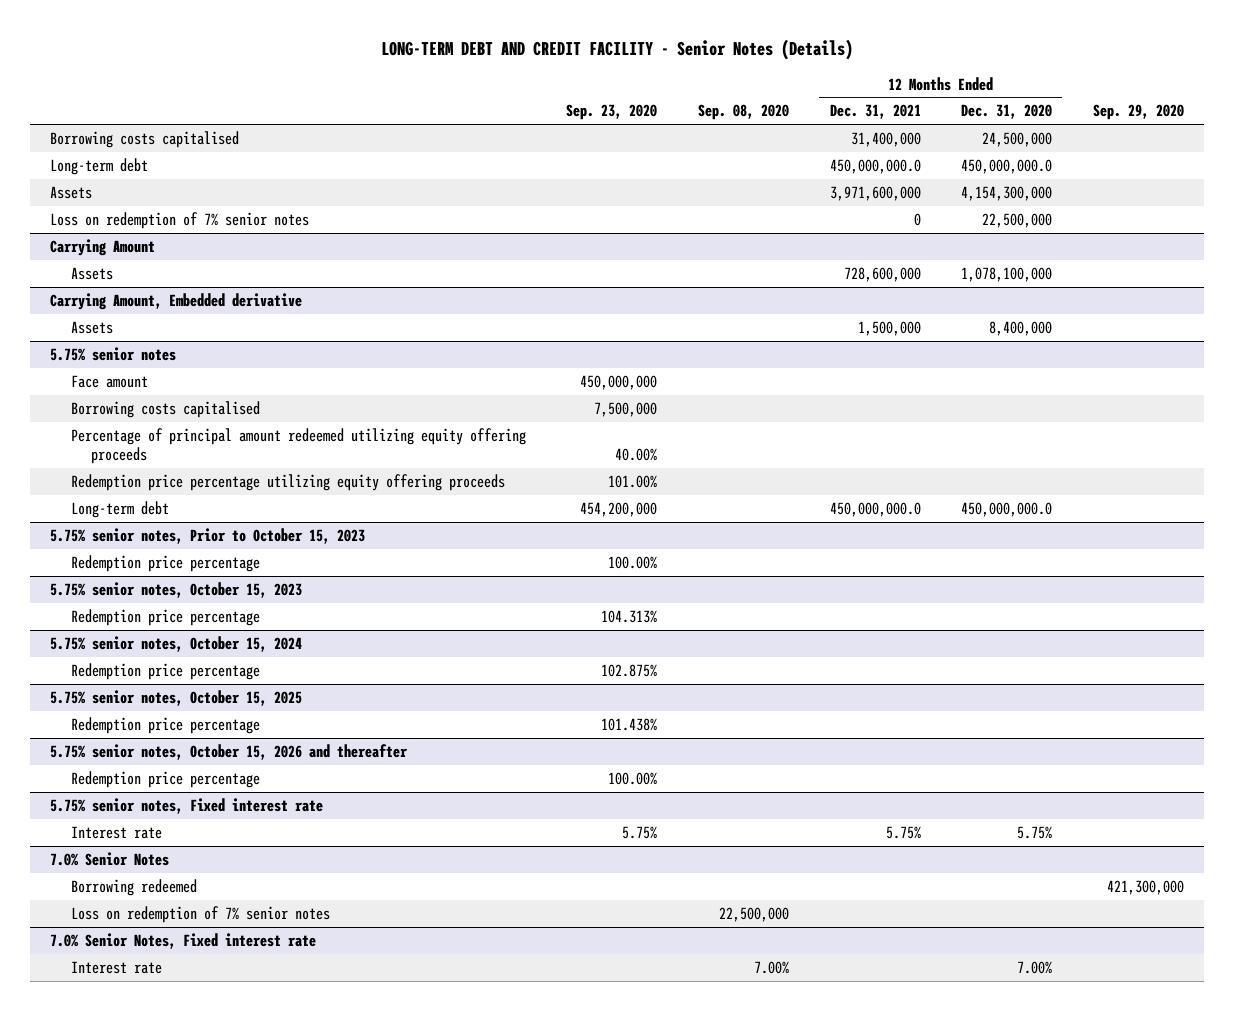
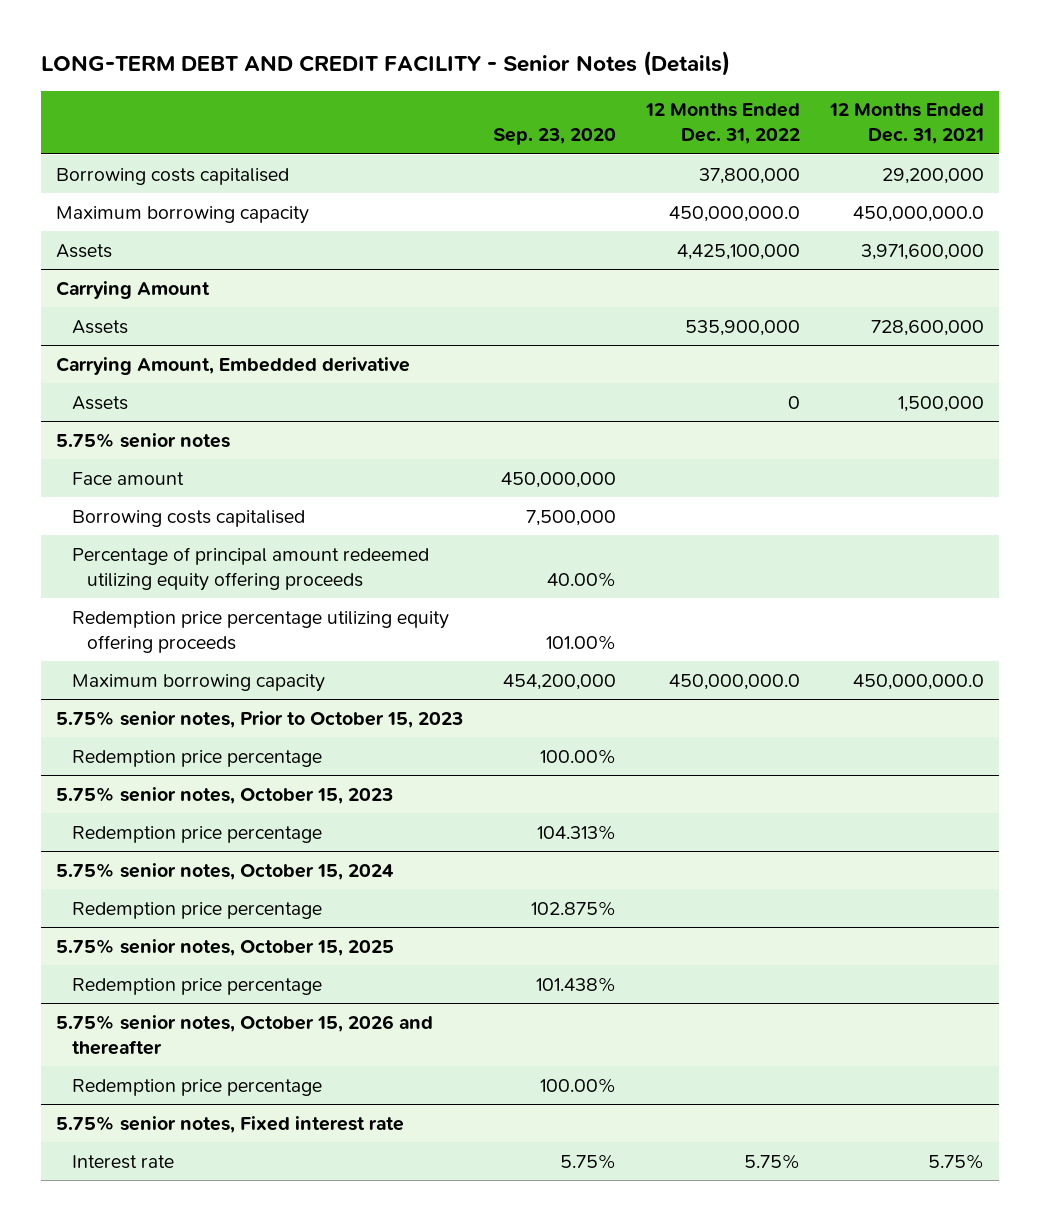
- | Sep. 23, 2020 | Sep. 08, 2020 | 12 Months Ended Dec. 31, 2021 | 12 Months Ended Dec. 31, 2020 | Sep. 29, 2020
+ | Sep. 23, 2020 | 12 Months Ended Dec. 31, 2022 | 12 Months Ended Dec. 31, 2021
- Borrowing costs capitalised | | | 31,400,000 | 24,500,000 |
- Long-term debt | | | 450,000,000.0 | 450,000,000.0 |
+ Borrowing costs capitalised | | 37,800,000 | 29,200,000
+ Maximum borrowing capacity | | 450,000,000.0 | 450,000,000.0
- Loss on redemption of 7% senior notes | | | 0 | 22,500,000 |
@ 5.75% senior notes
- Long-term debt | 454,200,000 | | 450,000,000.0 | 450,000,000.0 |
+ Maximum borrowing capacity | 454,200,000 | 450,000,000.0 | 450,000,000.0
- 7.0% Senior Notes
- Borrowing redeemed | | | | | 421,300,000
- Loss on redemption of 7% senior notes | | 22,500,000 | | |
- 7.0% Senior Notes, Fixed interest rate
- Interest rate | | 7.00% | | 7.00% |

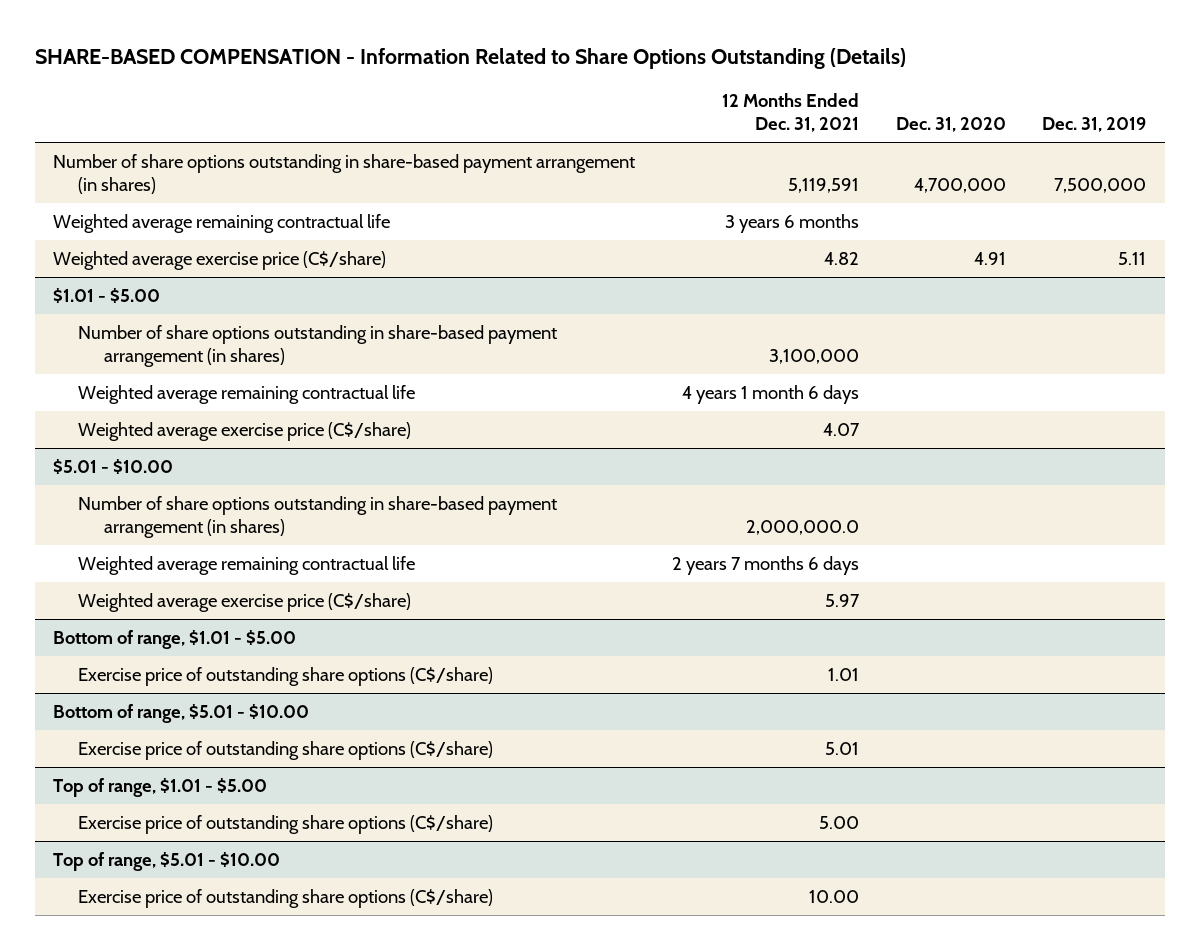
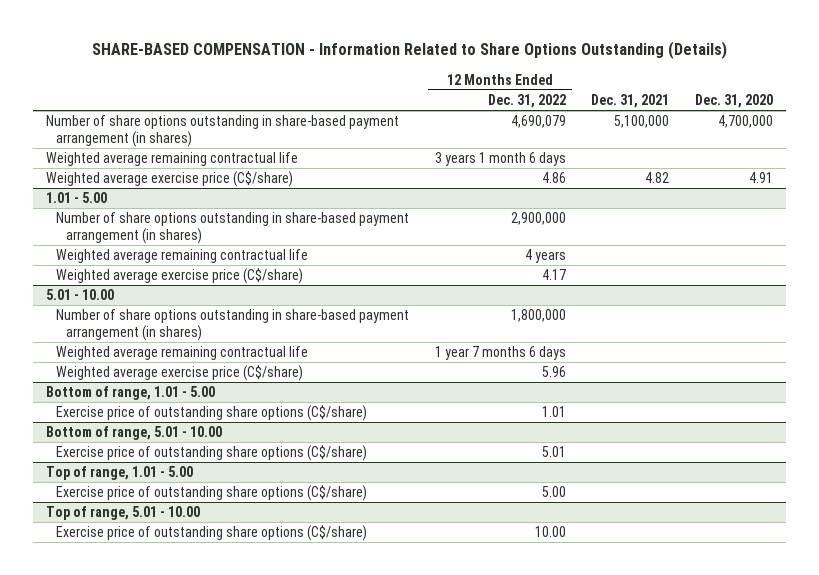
- | 12 Months Ended Dec. 31, 2021 | Dec. 31, 2020 | Dec. 31, 2019
+ | 12 Months Ended Dec. 31, 2022 | Dec. 31, 2021 | Dec. 31, 2020
- $1.01 - $5.00
+ 1.01 - 5.00
- $5.01 - $10.00
+ 5.01 - 10.00
- Bottom of range, $1.01 - $5.00
+ Bottom of range, 1.01 - 5.00
- Bottom of range, $5.01 - $10.00
+ Bottom of range, 5.01 - 10.00
- Top of range, $1.01 - $5.00
+ Top of range, 1.01 - 5.00
- Top of range, $5.01 - $10.00
+ Top of range, 5.01 - 10.00

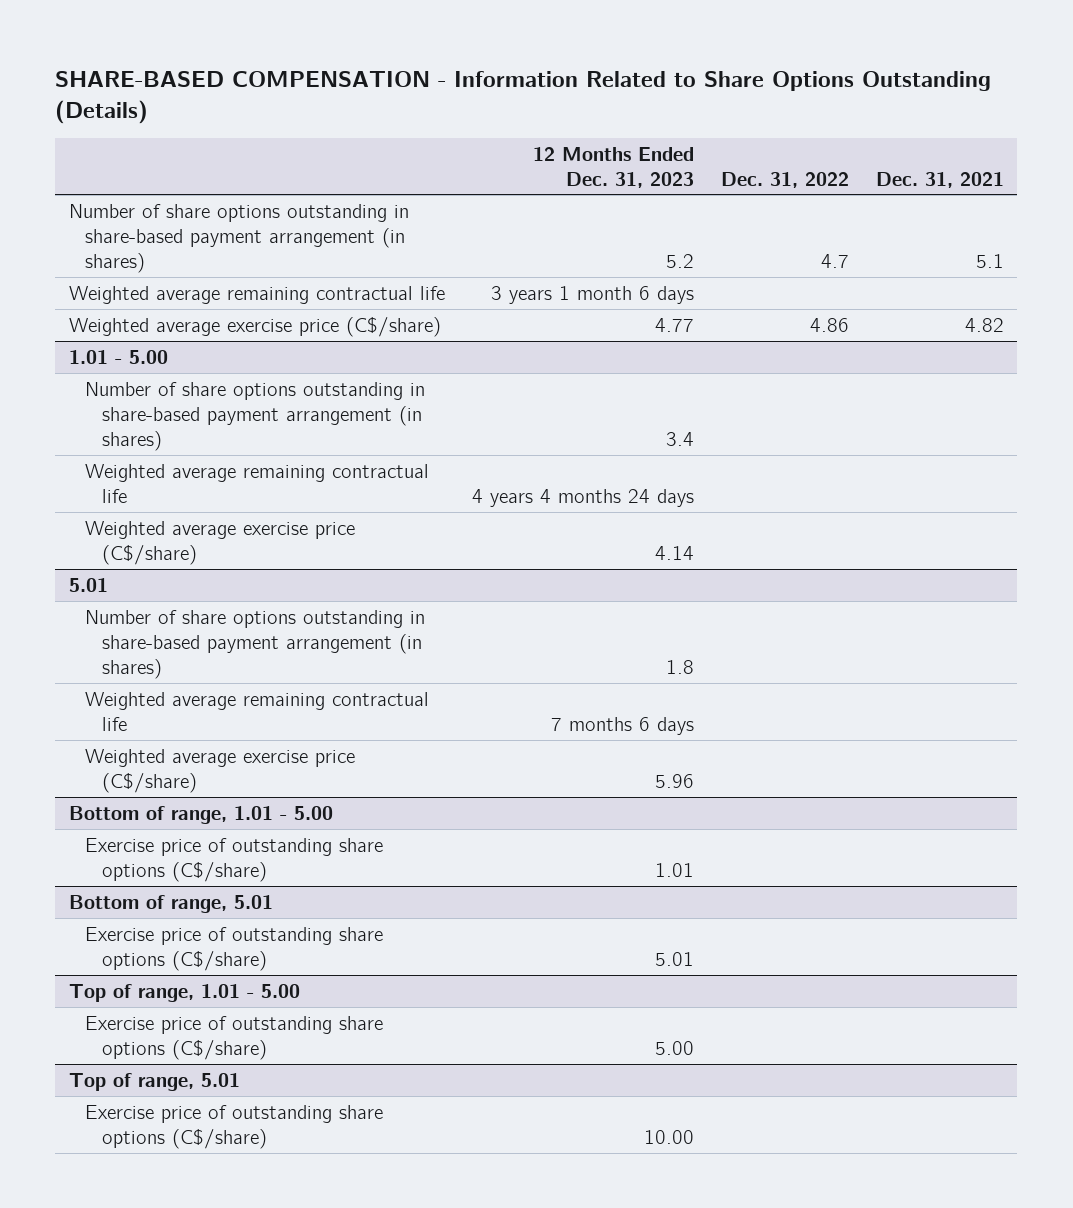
- | 12 Months Ended Dec. 31, 2022 | Dec. 31, 2021 | Dec. 31, 2020
+ | 12 Months Ended Dec. 31, 2023 | Dec. 31, 2022 | Dec. 31, 2021
- Number of share options outstanding in share-based payment arrangement (in shares) | 4,690,079 | 5,100,000 | 4,700,000
+ Number of share options outstanding in share-based payment arrangement (in shares) | 5.2 | 4.7 | 5.1
- 5.01 - 10.00
+ 5.01
- Bottom of range, 5.01 - 10.00
+ Bottom of range, 5.01
- Top of range, 5.01 - 10.00
+ Top of range, 5.01

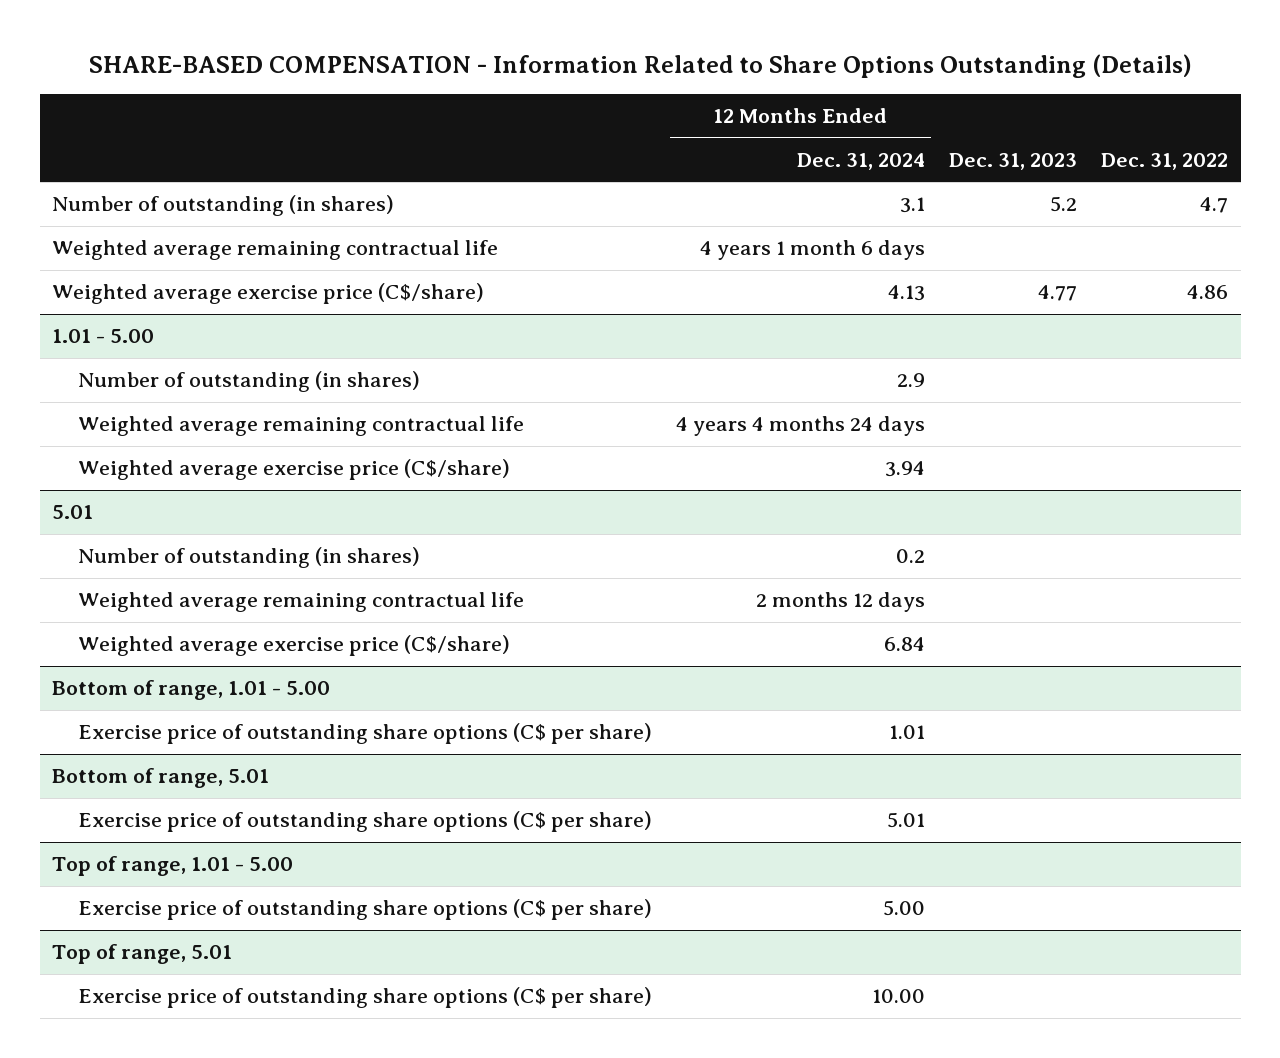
- | 12 Months Ended Dec. 31, 2023 | Dec. 31, 2022 | Dec. 31, 2021
+ | 12 Months Ended Dec. 31, 2024 | Dec. 31, 2023 | Dec. 31, 2022
- Number of share options outstanding in share-based payment arrangement (in shares) | 5.2 | 4.7 | 5.1
+ Number of outstanding (in shares) | 3.1 | 5.2 | 4.7
@ 1.01 - 5.00
- Number of share options outstanding in share-based payment arrangement (in shares) | 3.4 | |
+ Number of outstanding (in shares) | 2.9 | |
@ 5.01
- Number of share options outstanding in share-based payment arrangement (in shares) | 1.8 | |
+ Number of outstanding (in shares) | 0.2 | |
@ Bottom of range, 1.01 - 5.00
- Exercise price of outstanding share options (C$/share) | 1.01 | |
+ Exercise price of outstanding share options (C$ per share) | 1.01 | |
@ Bottom of range, 5.01
- Exercise price of outstanding share options (C$/share) | 5.01 | |
+ Exercise price of outstanding share options (C$ per share) | 5.01 | |
@ Top of range, 1.01 - 5.00
- Exercise price of outstanding share options (C$/share) | 5.00 | |
+ Exercise price of outstanding share options (C$ per share) | 5.00 | |
@ Top of range, 5.01
- Exercise price of outstanding share options (C$/share) | 10.00 | |
+ Exercise price of outstanding share options (C$ per share) | 10.00 | |

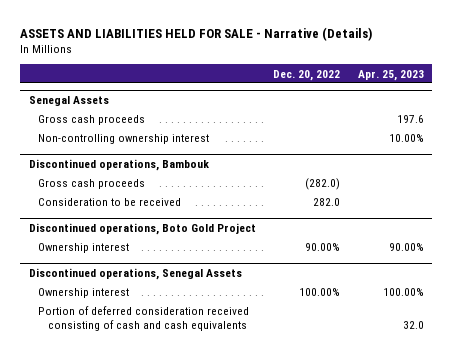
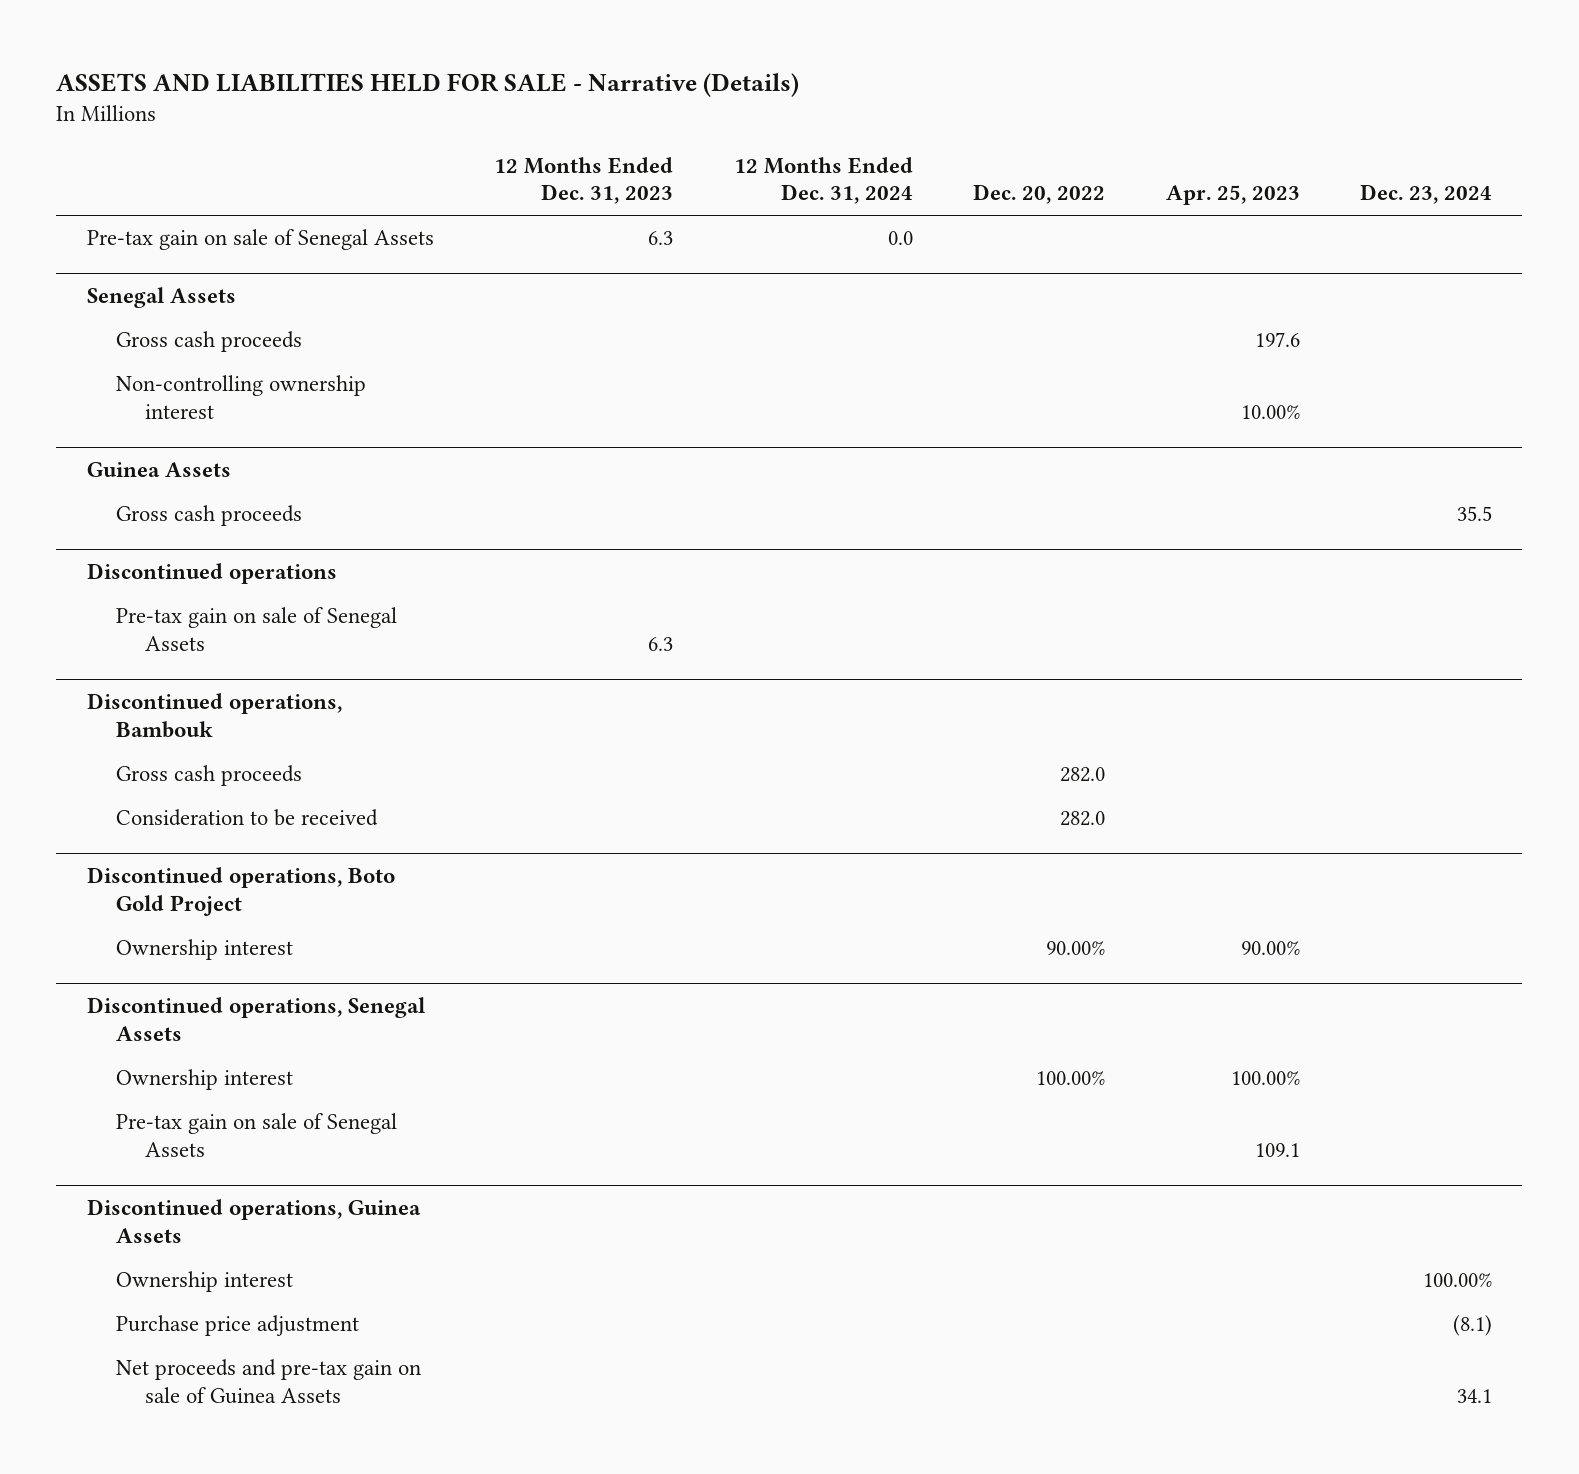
- | Dec. 20, 2022 | Apr. 25, 2023
+ | 12 Months Ended Dec. 31, 2023 | 12 Months Ended Dec. 31, 2024 | Dec. 20, 2022 | Apr. 25, 2023 | Dec. 23, 2024
+ Pre-tax gain on sale of Senegal Assets | 6.3 | 0.0 | | |
+ Guinea Assets
+ Gross cash proceeds | | | | | 35.5
+ Discontinued operations
+ Pre-tax gain on sale of Senegal Assets | 6.3 | | | |
@ Discontinued operations, Bambouk
- Gross cash proceeds | (282.0) |
+ Gross cash proceeds | | | 282.0 | |
@ Discontinued operations, Senegal Assets
- Portion of deferred consideration received consisting of cash and cash equivalents | | 32.0
+ Pre-tax gain on sale of Senegal Assets | | | | 109.1 |
+ Discontinued operations, Guinea Assets
+ Ownership interest | | | | | 100.00%
+ Purchase price adjustment | | | | | (8.1)
+ Net proceeds and pre-tax gain on sale of Guinea Assets | | | | | 34.1

